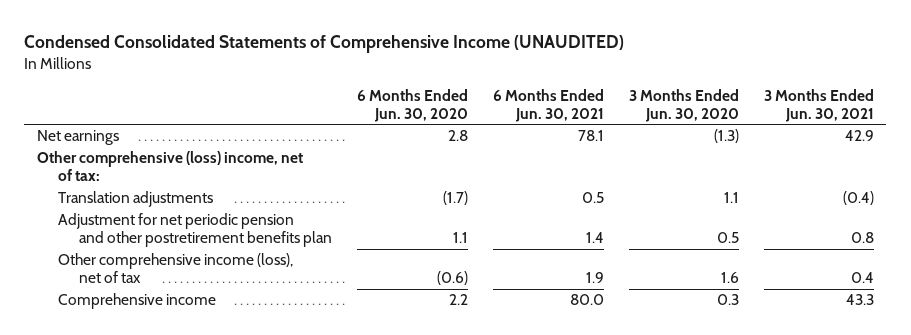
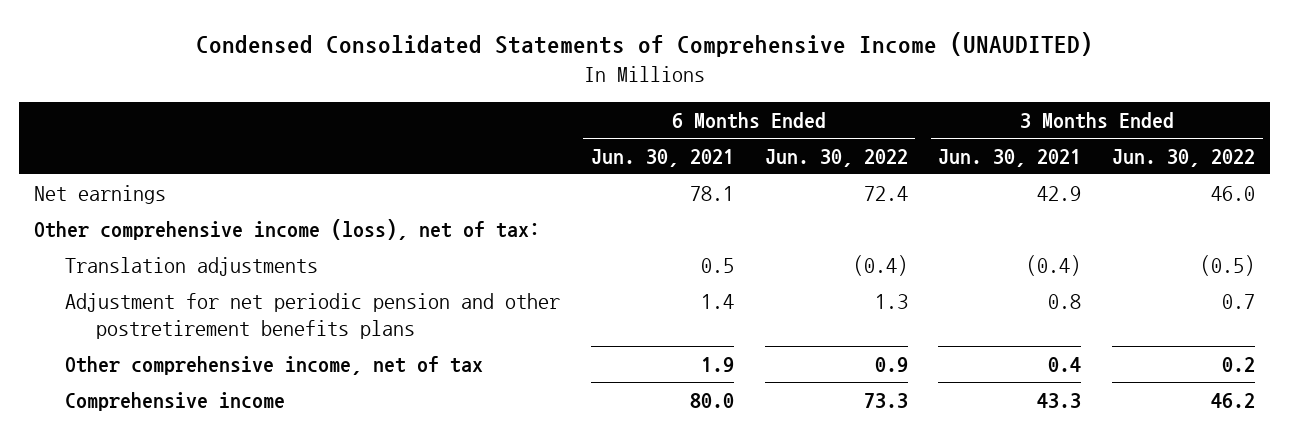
- | 6 Months Ended Jun. 30, 2020 | 6 Months Ended Jun. 30, 2021 | 3 Months Ended Jun. 30, 2020 | 3 Months Ended Jun. 30, 2021
+ | 6 Months Ended Jun. 30, 2021 | 6 Months Ended Jun. 30, 2022 | 3 Months Ended Jun. 30, 2021 | 3 Months Ended Jun. 30, 2022
- Other comprehensive (loss) income, net of tax:
+ Other comprehensive income (loss), net of tax:
- Adjustment for net periodic pension and other postretirement benefits plan | 1.1 | 1.4 | 0.5 | 0.8
- Other comprehensive income (loss), net of tax | (0.6) | 1.9 | 1.6 | 0.4
+ Adjustment for net periodic pension and other postretirement benefits plans | 1.4 | 1.3 | 0.8 | 0.7
+ Other comprehensive income, net of tax | 1.9 | 0.9 | 0.4 | 0.2

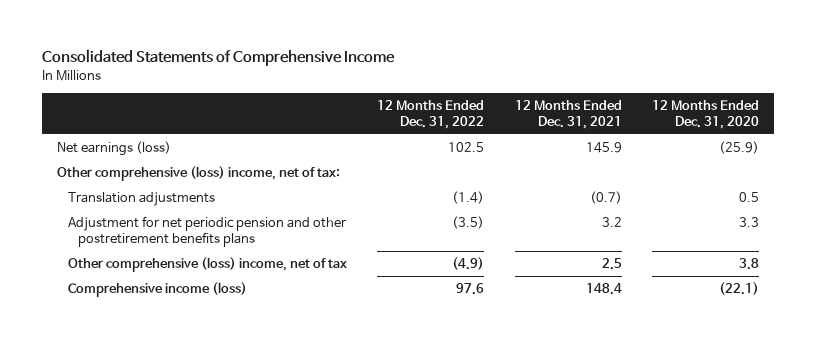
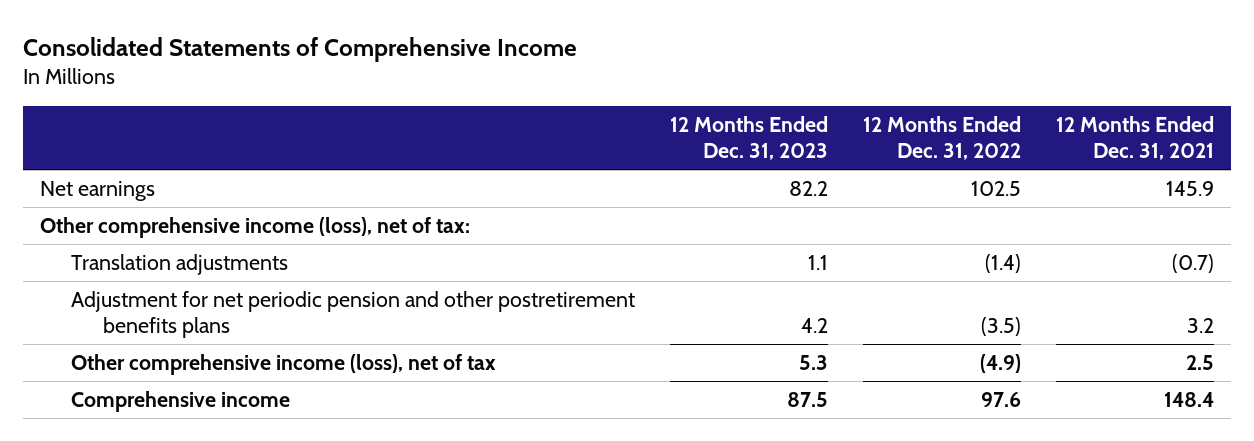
- | 12 Months Ended Dec. 31, 2022 | 12 Months Ended Dec. 31, 2021 | 12 Months Ended Dec. 31, 2020
+ | 12 Months Ended Dec. 31, 2023 | 12 Months Ended Dec. 31, 2022 | 12 Months Ended Dec. 31, 2021
- Net earnings (loss) | 102.5 | 145.9 | (25.9)
- Other comprehensive (loss) income, net of tax:
+ Net earnings | 82.2 | 102.5 | 145.9
+ Other comprehensive income (loss), net of tax:
- Other comprehensive (loss) income, net of tax | (4.9) | 2.5 | 3.8
- Comprehensive income (loss) | 97.6 | 148.4 | (22.1)
+ Other comprehensive income (loss), net of tax | 5.3 | (4.9) | 2.5
+ Comprehensive income | 87.5 | 97.6 | 148.4

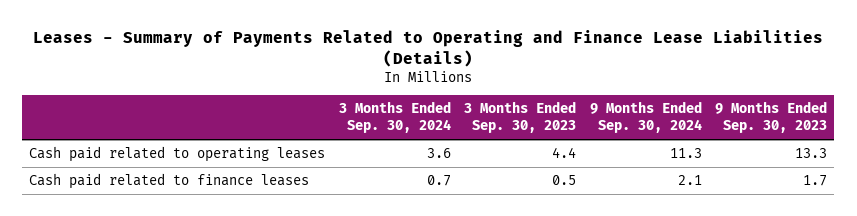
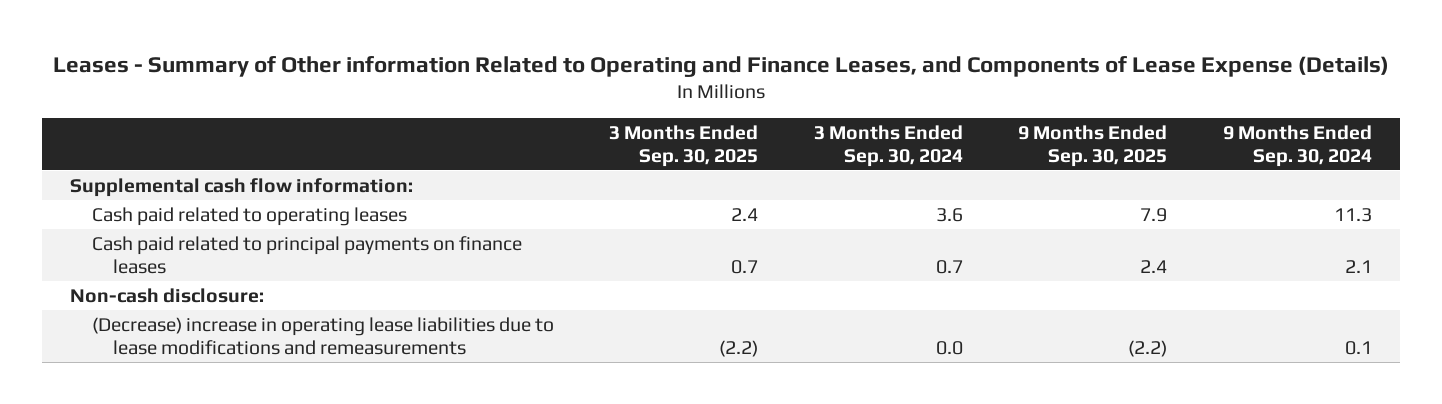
- Leases - Summary of Payments Related to Operating and Finance Lease Liabilities (Details)
+ Leases - Summary of Other information Related to Operating and Finance Leases, and Components of Lease Expense (Details)
- | 3 Months Ended Sep. 30, 2024 | 3 Months Ended Sep. 30, 2023 | 9 Months Ended Sep. 30, 2024 | 9 Months Ended Sep. 30, 2023
+ | 3 Months Ended Sep. 30, 2025 | 3 Months Ended Sep. 30, 2024 | 9 Months Ended Sep. 30, 2025 | 9 Months Ended Sep. 30, 2024
+ Supplemental cash flow information:
- Cash paid related to finance leases | 0.7 | 0.5 | 2.1 | 1.7
+ Cash paid related to principal payments on finance leases | 0.7 | 0.7 | 2.4 | 2.1
+ Non-cash disclosure:
+ (Decrease) increase in operating lease liabilities due to lease modifications and remeasurements | (2.2) | 0.0 | (2.2) | 0.1

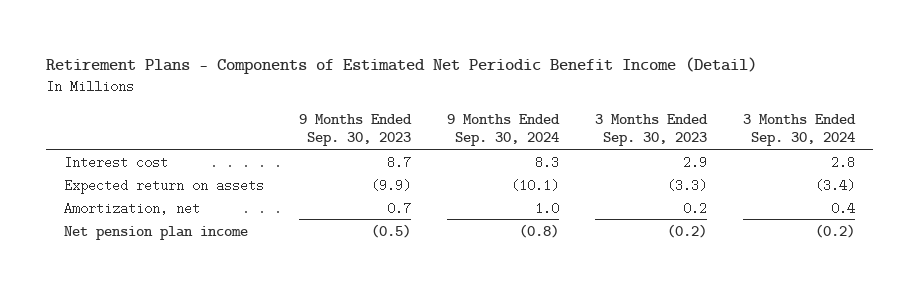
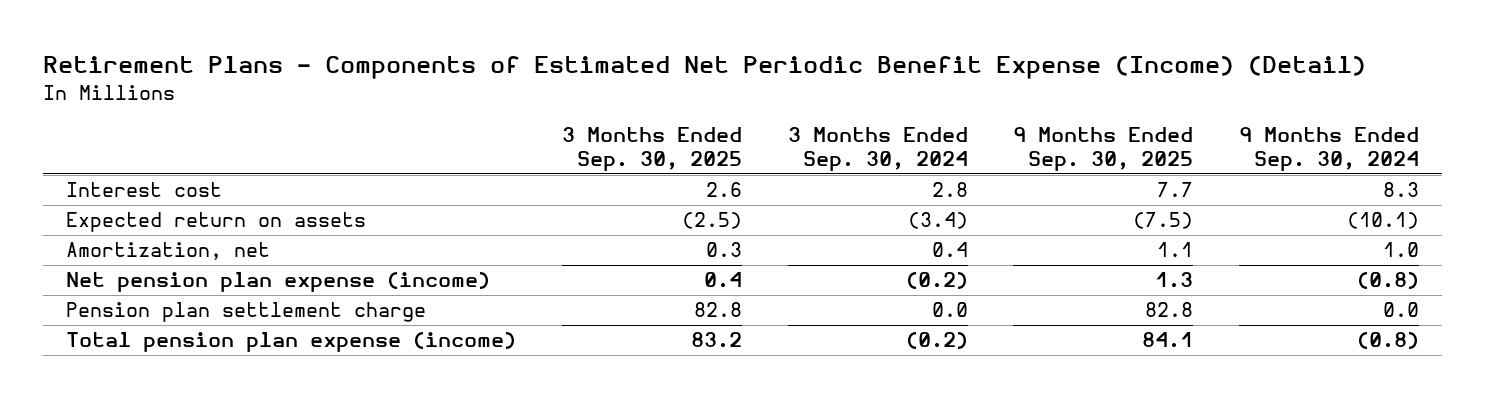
- Retirement Plans - Components of Estimated Net Periodic Benefit Income (Detail)
+ Retirement Plans - Components of Estimated Net Periodic Benefit Expense (Income) (Detail)
- | 9 Months Ended Sep. 30, 2023 | 9 Months Ended Sep. 30, 2024 | 3 Months Ended Sep. 30, 2023 | 3 Months Ended Sep. 30, 2024
+ | 3 Months Ended Sep. 30, 2025 | 3 Months Ended Sep. 30, 2024 | 9 Months Ended Sep. 30, 2025 | 9 Months Ended Sep. 30, 2024
- Net pension plan income | (0.5) | (0.8) | (0.2) | (0.2)
+ Net pension plan expense (income) | 0.4 | (0.2) | 1.3 | (0.8)
+ Pension plan settlement charge | 82.8 | 0.0 | 82.8 | 0.0
+ Total pension plan expense (income) | 83.2 | (0.2) | 84.1 | (0.8)

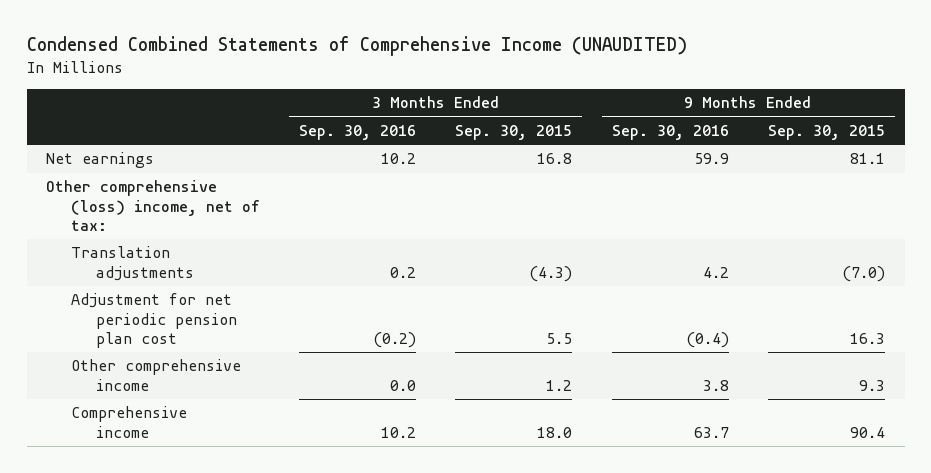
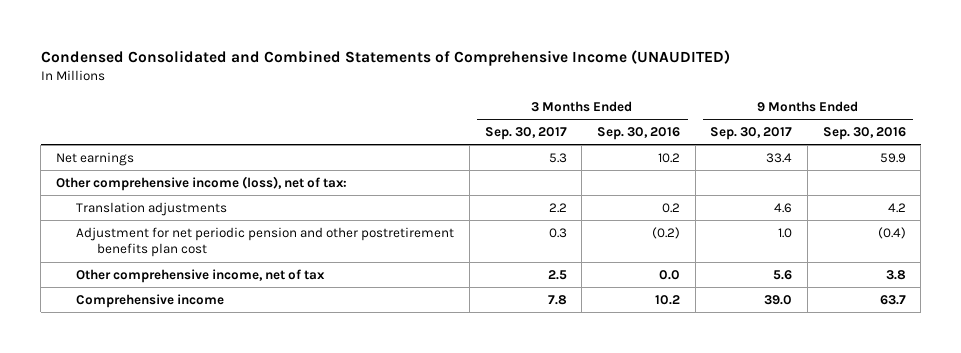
- Condensed Combined Statements of Comprehensive Income (UNAUDITED)
+ Condensed Consolidated and Combined Statements of Comprehensive Income (UNAUDITED)
- | 3 Months Ended Sep. 30, 2016 | 3 Months Ended Sep. 30, 2015 | 9 Months Ended Sep. 30, 2016 | 9 Months Ended Sep. 30, 2015
+ | 3 Months Ended Sep. 30, 2017 | 3 Months Ended Sep. 30, 2016 | 9 Months Ended Sep. 30, 2017 | 9 Months Ended Sep. 30, 2016
- Other comprehensive (loss) income, net of tax:
+ Other comprehensive income (loss), net of tax:
- Adjustment for net periodic pension plan cost | (0.2) | 5.5 | (0.4) | 16.3
- Other comprehensive income | 0.0 | 1.2 | 3.8 | 9.3
+ Adjustment for net periodic pension and other postretirement benefits plan cost | 0.3 | (0.2) | 1.0 | (0.4)
+ Other comprehensive income, net of tax | 2.5 | 0.0 | 5.6 | 3.8

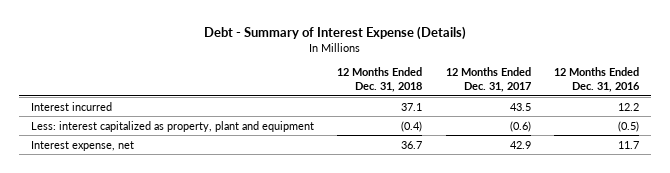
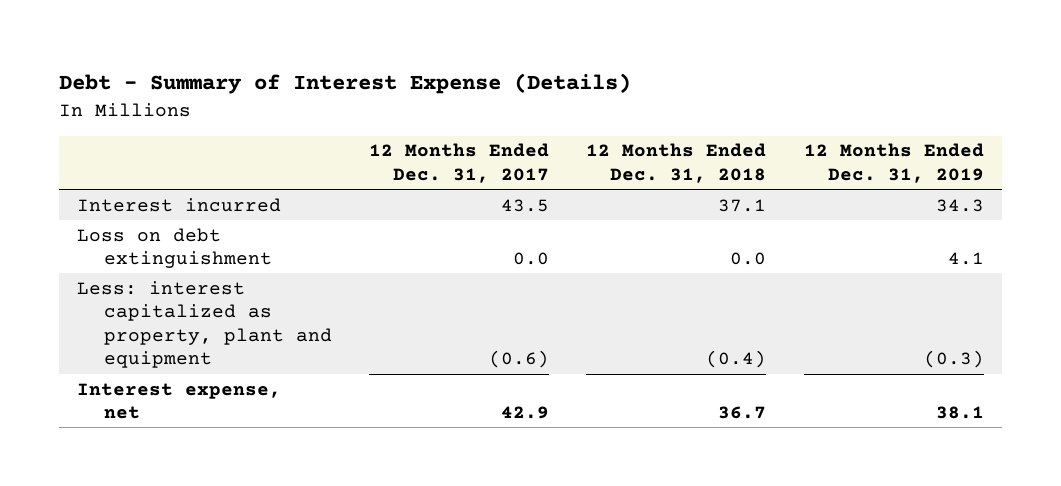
- | 12 Months Ended Dec. 31, 2018 | 12 Months Ended Dec. 31, 2017 | 12 Months Ended Dec. 31, 2016
+ | 12 Months Ended Dec. 31, 2017 | 12 Months Ended Dec. 31, 2018 | 12 Months Ended Dec. 31, 2019
+ Loss on debt extinguishment | 0.0 | 0.0 | 4.1

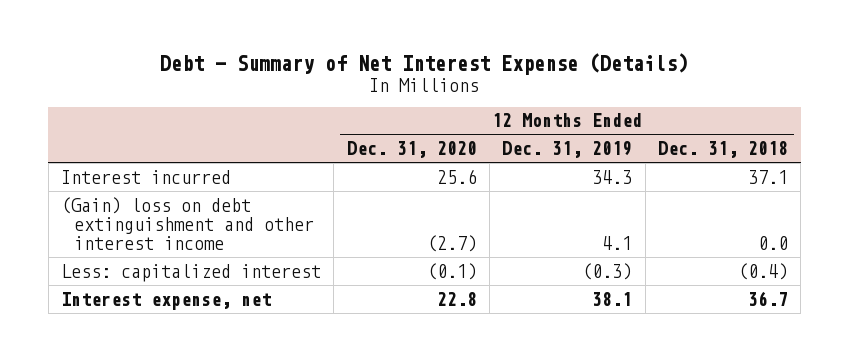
- Debt - Summary of Interest Expense (Details)
+ Debt - Summary of Net Interest Expense (Details)
- | 12 Months Ended Dec. 31, 2017 | 12 Months Ended Dec. 31, 2018 | 12 Months Ended Dec. 31, 2019
+ | 12 Months Ended Dec. 31, 2020 | 12 Months Ended Dec. 31, 2019 | 12 Months Ended Dec. 31, 2018
- Loss on debt extinguishment | 0.0 | 0.0 | 4.1
- Less: interest capitalized as property, plant and equipment | (0.6) | (0.4) | (0.3)
+ (Gain) loss on debt extinguishment and other interest income | (2.7) | 4.1 | 0.0
+ Less: capitalized interest | (0.1) | (0.3) | (0.4)

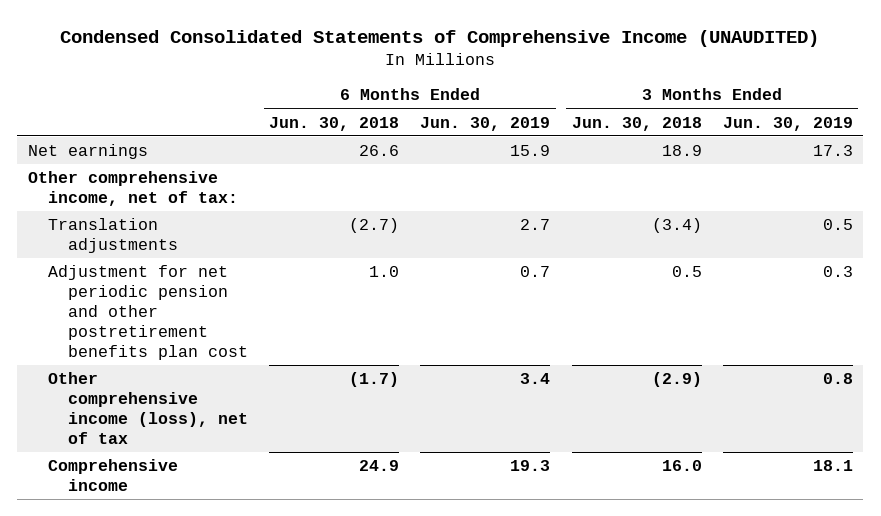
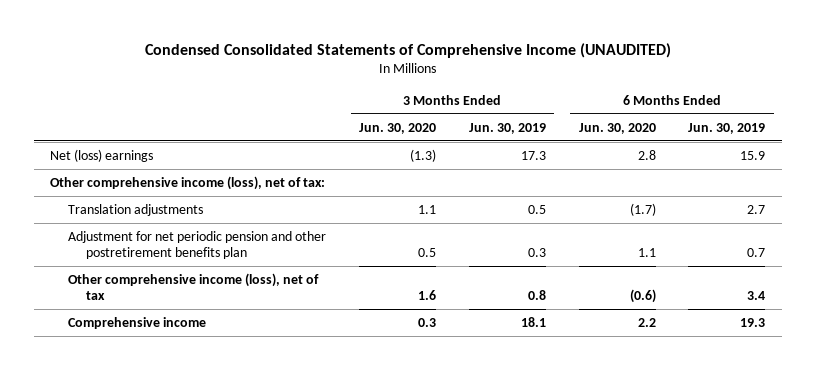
- | 6 Months Ended Jun. 30, 2018 | 6 Months Ended Jun. 30, 2019 | 3 Months Ended Jun. 30, 2018 | 3 Months Ended Jun. 30, 2019
+ | 3 Months Ended Jun. 30, 2020 | 3 Months Ended Jun. 30, 2019 | 6 Months Ended Jun. 30, 2020 | 6 Months Ended Jun. 30, 2019
- Net earnings | 26.6 | 15.9 | 18.9 | 17.3
- Other comprehensive income, net of tax:
+ Net (loss) earnings | (1.3) | 17.3 | 2.8 | 15.9
+ Other comprehensive income (loss), net of tax:
- Adjustment for net periodic pension and other postretirement benefits plan cost | 1.0 | 0.7 | 0.5 | 0.3
+ Adjustment for net periodic pension and other postretirement benefits plan | 0.5 | 0.3 | 1.1 | 0.7

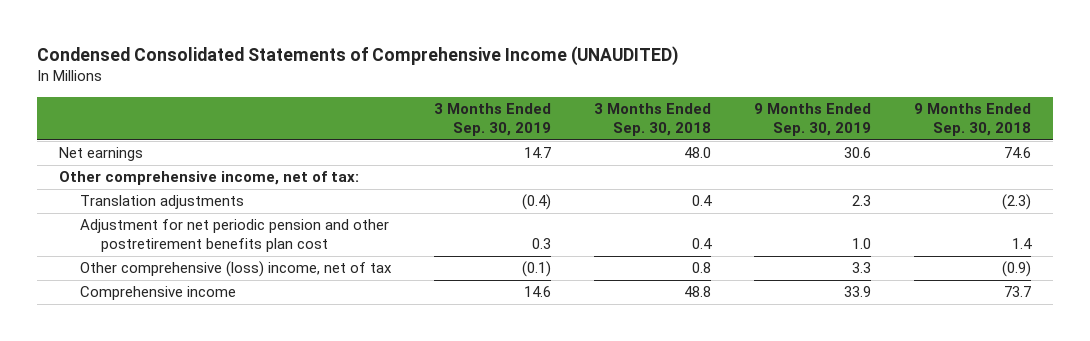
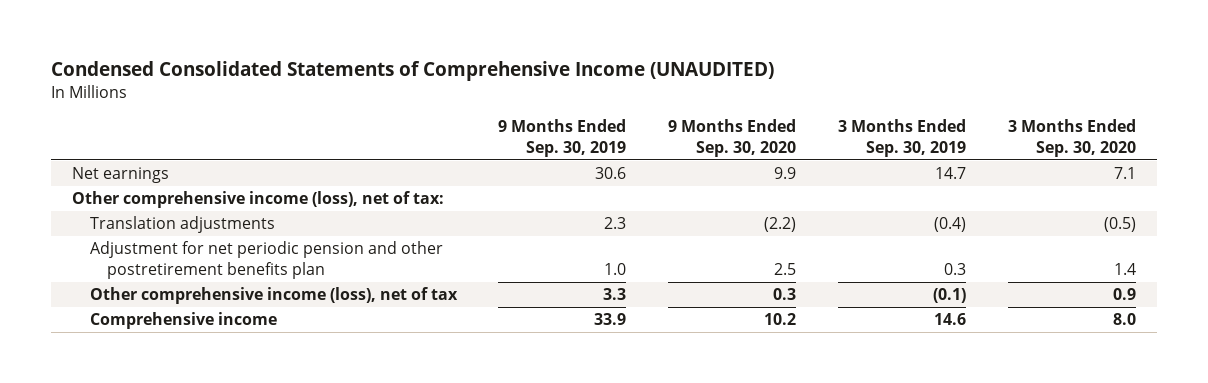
- | 3 Months Ended Sep. 30, 2019 | 3 Months Ended Sep. 30, 2018 | 9 Months Ended Sep. 30, 2019 | 9 Months Ended Sep. 30, 2018
+ | 9 Months Ended Sep. 30, 2019 | 9 Months Ended Sep. 30, 2020 | 3 Months Ended Sep. 30, 2019 | 3 Months Ended Sep. 30, 2020
- Other comprehensive income, net of tax:
+ Other comprehensive income (loss), net of tax:
- Adjustment for net periodic pension and other postretirement benefits plan cost | 0.3 | 0.4 | 1.0 | 1.4
- Other comprehensive (loss) income, net of tax | (0.1) | 0.8 | 3.3 | (0.9)
+ Adjustment for net periodic pension and other postretirement benefits plan | 1.0 | 2.5 | 0.3 | 1.4
+ Other comprehensive income (loss), net of tax | 3.3 | 0.3 | (0.1) | 0.9

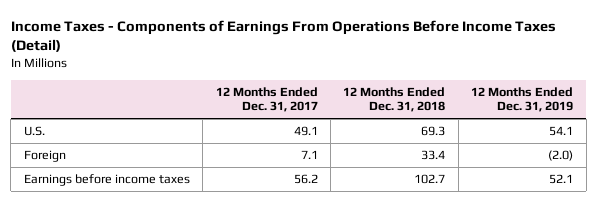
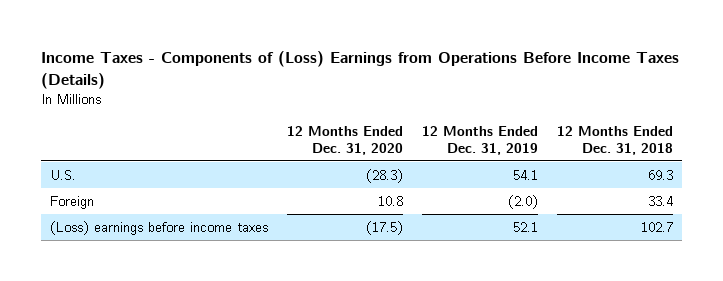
- Income Taxes - Components of Earnings From Operations Before Income Taxes (Detail)
+ Income Taxes - Components of (Loss) Earnings from Operations Before Income Taxes (Details)
- | 12 Months Ended Dec. 31, 2017 | 12 Months Ended Dec. 31, 2018 | 12 Months Ended Dec. 31, 2019
+ | 12 Months Ended Dec. 31, 2020 | 12 Months Ended Dec. 31, 2019 | 12 Months Ended Dec. 31, 2018
- Earnings before income taxes | 56.2 | 102.7 | 52.1
+ (Loss) earnings before income taxes | (17.5) | 52.1 | 102.7

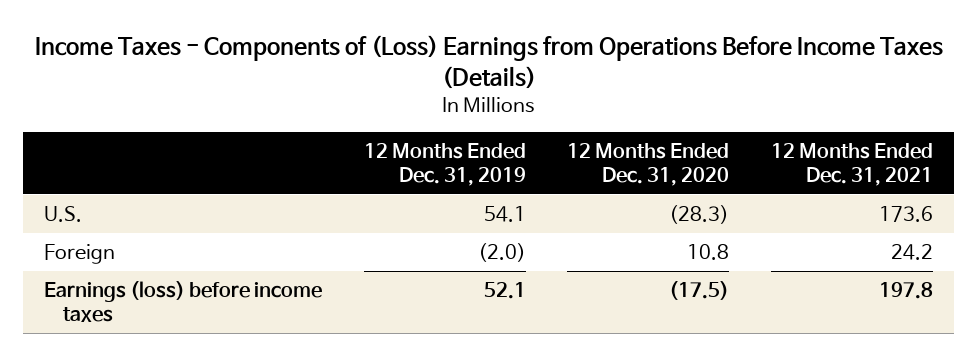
- | 12 Months Ended Dec. 31, 2020 | 12 Months Ended Dec. 31, 2019 | 12 Months Ended Dec. 31, 2018
+ | 12 Months Ended Dec. 31, 2019 | 12 Months Ended Dec. 31, 2020 | 12 Months Ended Dec. 31, 2021
- (Loss) earnings before income taxes | (17.5) | 52.1 | 102.7
+ Earnings (loss) before income taxes | 52.1 | (17.5) | 197.8

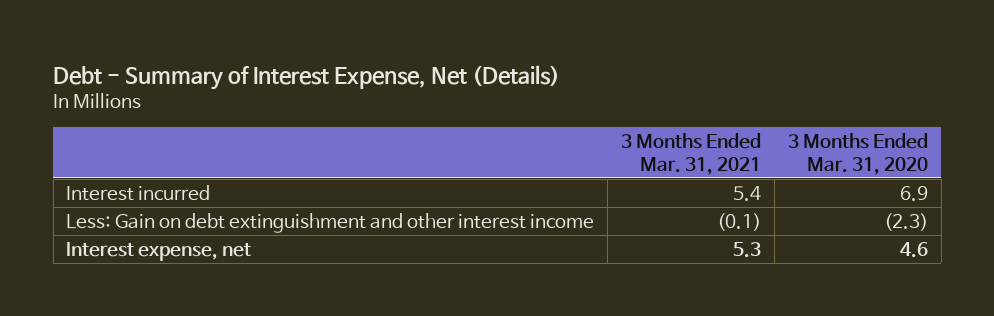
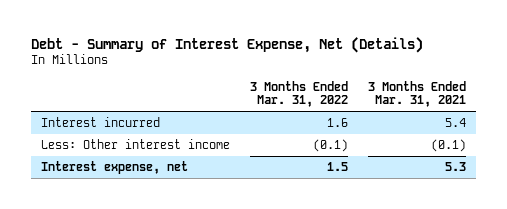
- | 3 Months Ended Mar. 31, 2021 | 3 Months Ended Mar. 31, 2020
+ | 3 Months Ended Mar. 31, 2022 | 3 Months Ended Mar. 31, 2021
- Less: Gain on debt extinguishment and other interest income | (0.1) | (2.3)
+ Less: Other interest income | (0.1) | (0.1)

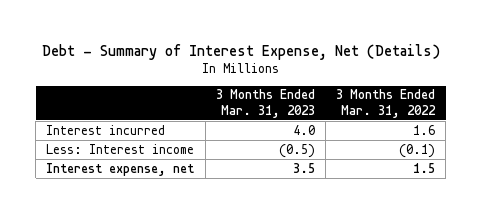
- | 3 Months Ended Mar. 31, 2022 | 3 Months Ended Mar. 31, 2021
+ | 3 Months Ended Mar. 31, 2023 | 3 Months Ended Mar. 31, 2022
- Less: Other interest income | (0.1) | (0.1)
+ Less: Interest income | (0.5) | (0.1)

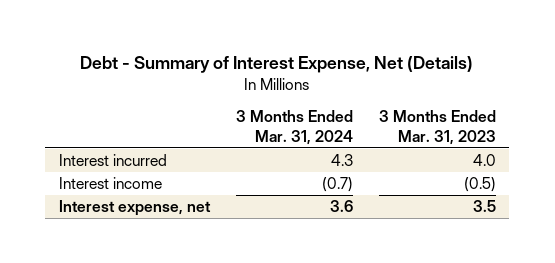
- | 3 Months Ended Mar. 31, 2023 | 3 Months Ended Mar. 31, 2022
+ | 3 Months Ended Mar. 31, 2024 | 3 Months Ended Mar. 31, 2023
- Less: Interest income | (0.5) | (0.1)
+ Interest income | (0.7) | (0.5)

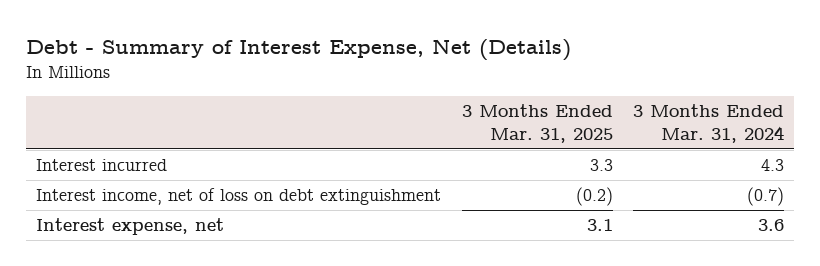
- | 3 Months Ended Mar. 31, 2024 | 3 Months Ended Mar. 31, 2023
+ | 3 Months Ended Mar. 31, 2025 | 3 Months Ended Mar. 31, 2024
- Interest income | (0.7) | (0.5)
+ Interest income, net of loss on debt extinguishment | (0.2) | (0.7)

